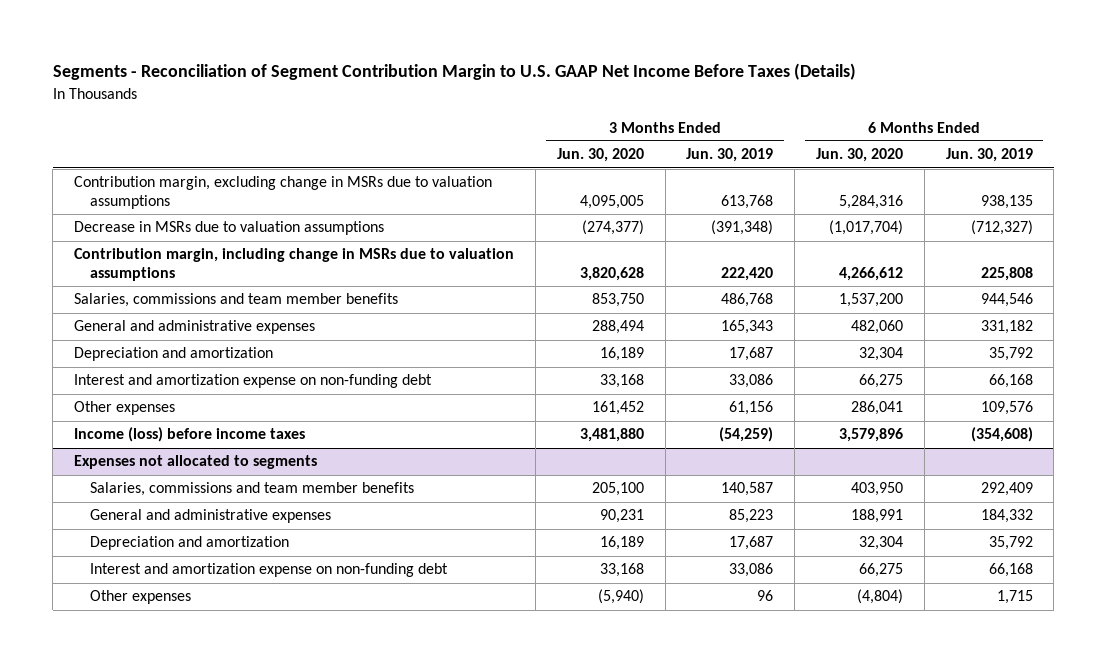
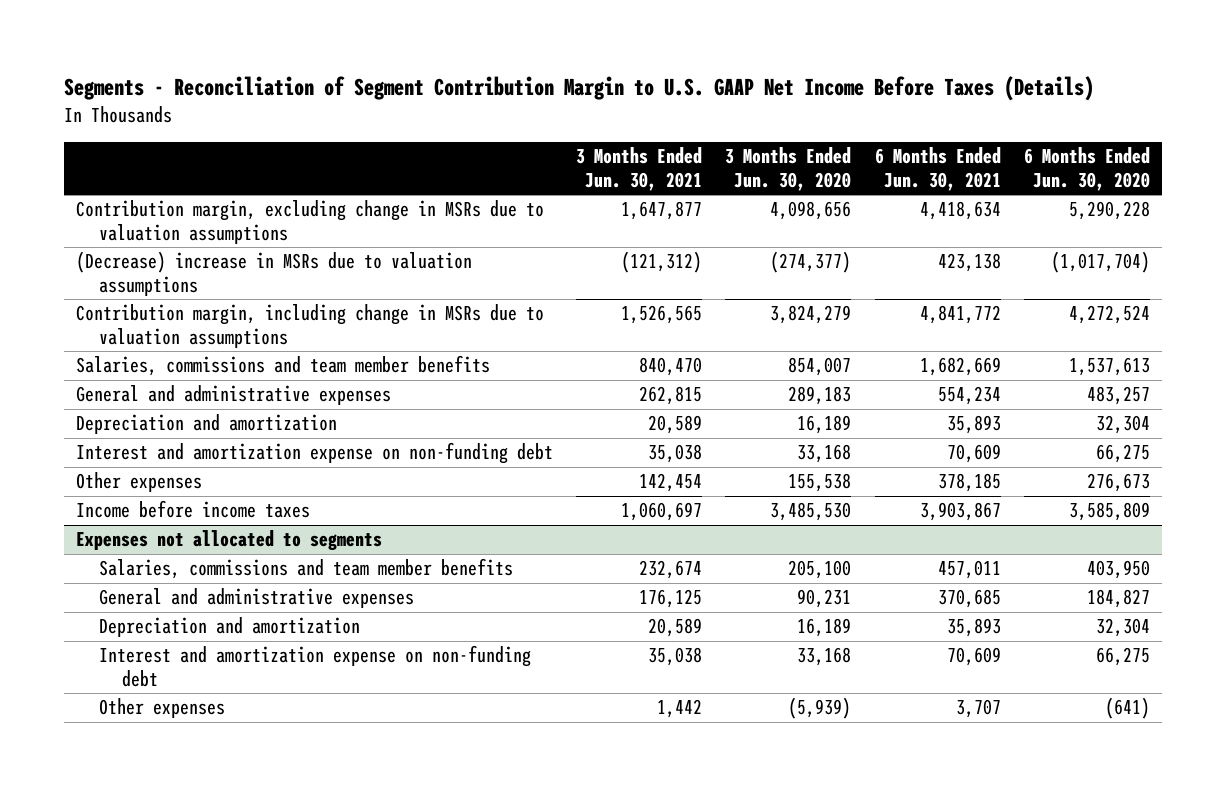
- | 3 Months Ended Jun. 30, 2020 | 3 Months Ended Jun. 30, 2019 | 6 Months Ended Jun. 30, 2020 | 6 Months Ended Jun. 30, 2019
+ | 3 Months Ended Jun. 30, 2021 | 3 Months Ended Jun. 30, 2020 | 6 Months Ended Jun. 30, 2021 | 6 Months Ended Jun. 30, 2020
- Contribution margin, excluding change in MSRs due to valuation assumptions | 4,095,005 | 613,768 | 5,284,316 | 938,135
- Decrease in MSRs due to valuation assumptions | (274,377) | (391,348) | (1,017,704) | (712,327)
- Contribution margin, including change in MSRs due to valuation assumptions | 3,820,628 | 222,420 | 4,266,612 | 225,808
- Salaries, commissions and team member benefits | 853,750 | 486,768 | 1,537,200 | 944,546
- General and administrative expenses | 288,494 | 165,343 | 482,060 | 331,182
+ Contribution margin, excluding change in MSRs due to valuation assumptions | 1,647,877 | 4,098,656 | 4,418,634 | 5,290,228
+ (Decrease) increase in MSRs due to valuation assumptions | (121,312) | (274,377) | 423,138 | (1,017,704)
+ Contribution margin, including change in MSRs due to valuation assumptions | 1,526,565 | 3,824,279 | 4,841,772 | 4,272,524
+ Salaries, commissions and team member benefits | 840,470 | 854,007 | 1,682,669 | 1,537,613
+ General and administrative expenses | 262,815 | 289,183 | 554,234 | 483,257
- Other expenses | 161,452 | 61,156 | 286,041 | 109,576
- Income (loss) before income taxes | 3,481,880 | (54,259) | 3,579,896 | (354,608)
+ Other expenses | 142,454 | 155,538 | 378,185 | 276,673
+ Income before income taxes | 1,060,697 | 3,485,530 | 3,903,867 | 3,585,809
@ Expenses not allocated to segments
- General and administrative expenses | 90,231 | 85,223 | 188,991 | 184,332
+ General and administrative expenses | 176,125 | 90,231 | 370,685 | 184,827
- Other expenses | (5,940) | 96 | (4,804) | 1,715
+ Other expenses | 1,442 | (5,939) | 3,707 | (641)

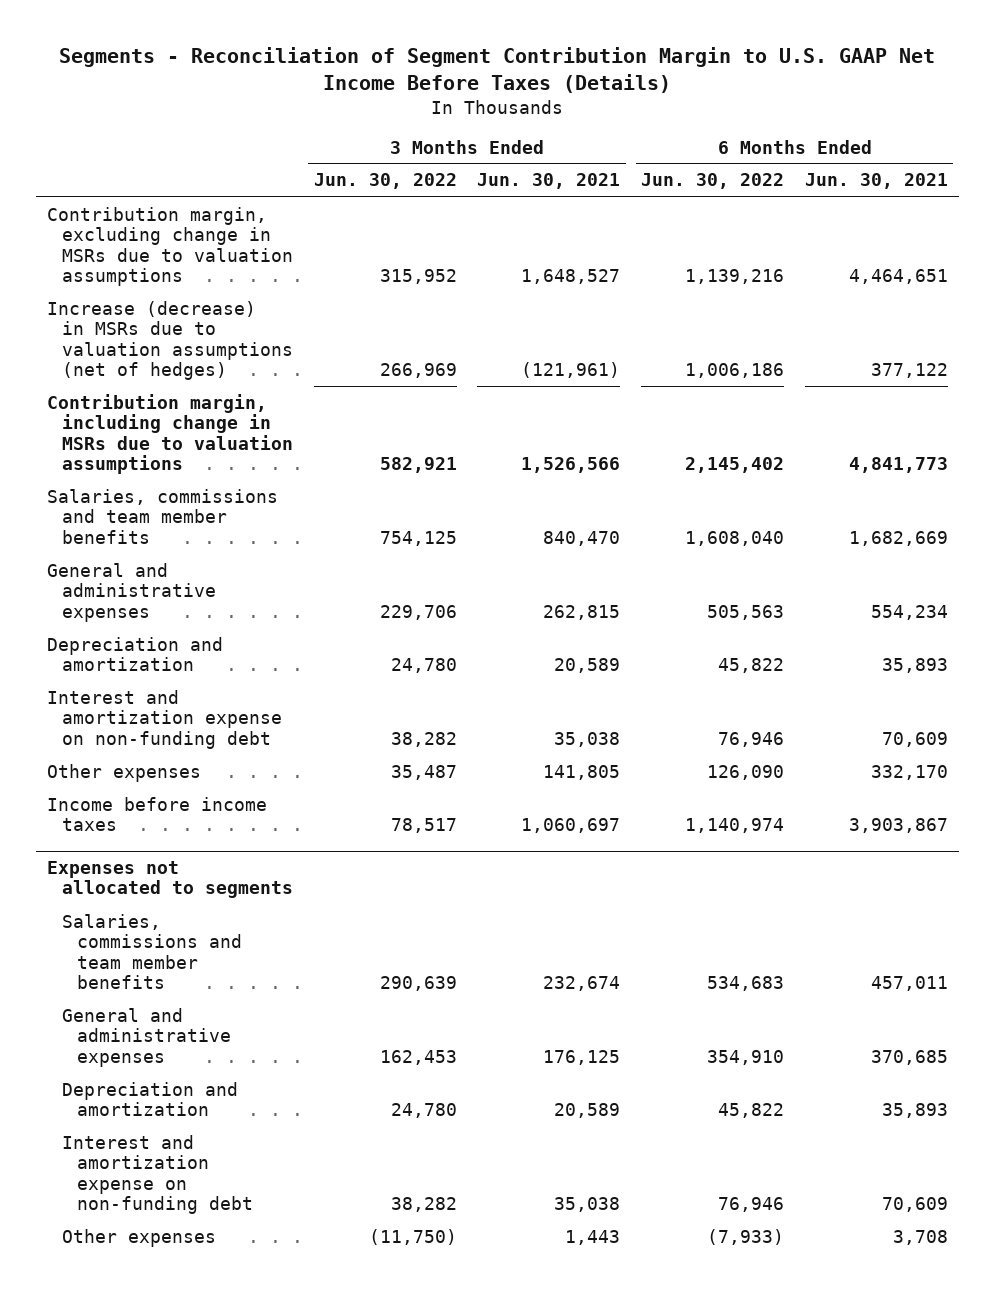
- | 3 Months Ended Jun. 30, 2021 | 3 Months Ended Jun. 30, 2020 | 6 Months Ended Jun. 30, 2021 | 6 Months Ended Jun. 30, 2020
+ | 3 Months Ended Jun. 30, 2022 | 3 Months Ended Jun. 30, 2021 | 6 Months Ended Jun. 30, 2022 | 6 Months Ended Jun. 30, 2021
- Contribution margin, excluding change in MSRs due to valuation assumptions | 1,647,877 | 4,098,656 | 4,418,634 | 5,290,228
- (Decrease) increase in MSRs due to valuation assumptions | (121,312) | (274,377) | 423,138 | (1,017,704)
- Contribution margin, including change in MSRs due to valuation assumptions | 1,526,565 | 3,824,279 | 4,841,772 | 4,272,524
+ Contribution margin, excluding change in MSRs due to valuation assumptions | 315,952 | 1,648,527 | 1,139,216 | 4,464,651
+ Increase (decrease) in MSRs due to valuation assumptions (net of hedges) | 266,969 | (121,961) | 1,006,186 | 377,122
+ Contribution margin, including change in MSRs due to valuation assumptions | 582,921 | 1,526,566 | 2,145,402 | 4,841,773
- Other expenses | 142,454 | 155,538 | 378,185 | 276,673
+ Other expenses | 35,487 | 141,805 | 126,090 | 332,170
@ Expenses not allocated to segments
- Other expenses | 1,442 | (5,939) | 3,707 | (641)
+ Other expenses | (11,750) | 1,443 | (7,933) | 3,708

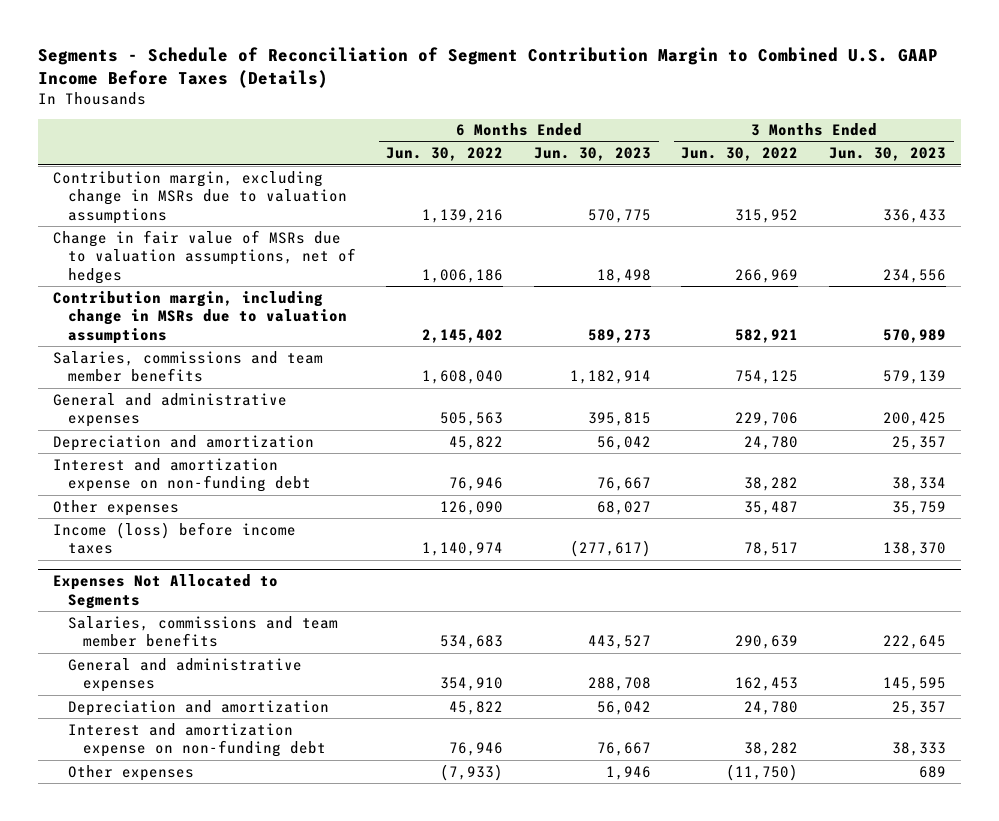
- Segments - Reconciliation of Segment Contribution Margin to U.S. GAAP Net Income Before Taxes (Details)
+ Segments - Schedule of Reconciliation of Segment Contribution Margin to Combined U.S. GAAP Income Before Taxes (Details)
- | 3 Months Ended Jun. 30, 2022 | 3 Months Ended Jun. 30, 2021 | 6 Months Ended Jun. 30, 2022 | 6 Months Ended Jun. 30, 2021
+ | 6 Months Ended Jun. 30, 2022 | 6 Months Ended Jun. 30, 2023 | 3 Months Ended Jun. 30, 2022 | 3 Months Ended Jun. 30, 2023
- Increase (decrease) in MSRs due to valuation assumptions (net of hedges) | 266,969 | (121,961) | 1,006,186 | 377,122
+ Change in fair value of MSRs due to valuation assumptions, net of hedges | 1,006,186 | 18,498 | 266,969 | 234,556
- Income before income taxes | 78,517 | 1,060,697 | 1,140,974 | 3,903,867
- Expenses not allocated to segments
+ Income (loss) before income taxes | 1,140,974 | (277,617) | 78,517 | 138,370
+ Expenses Not Allocated to Segments

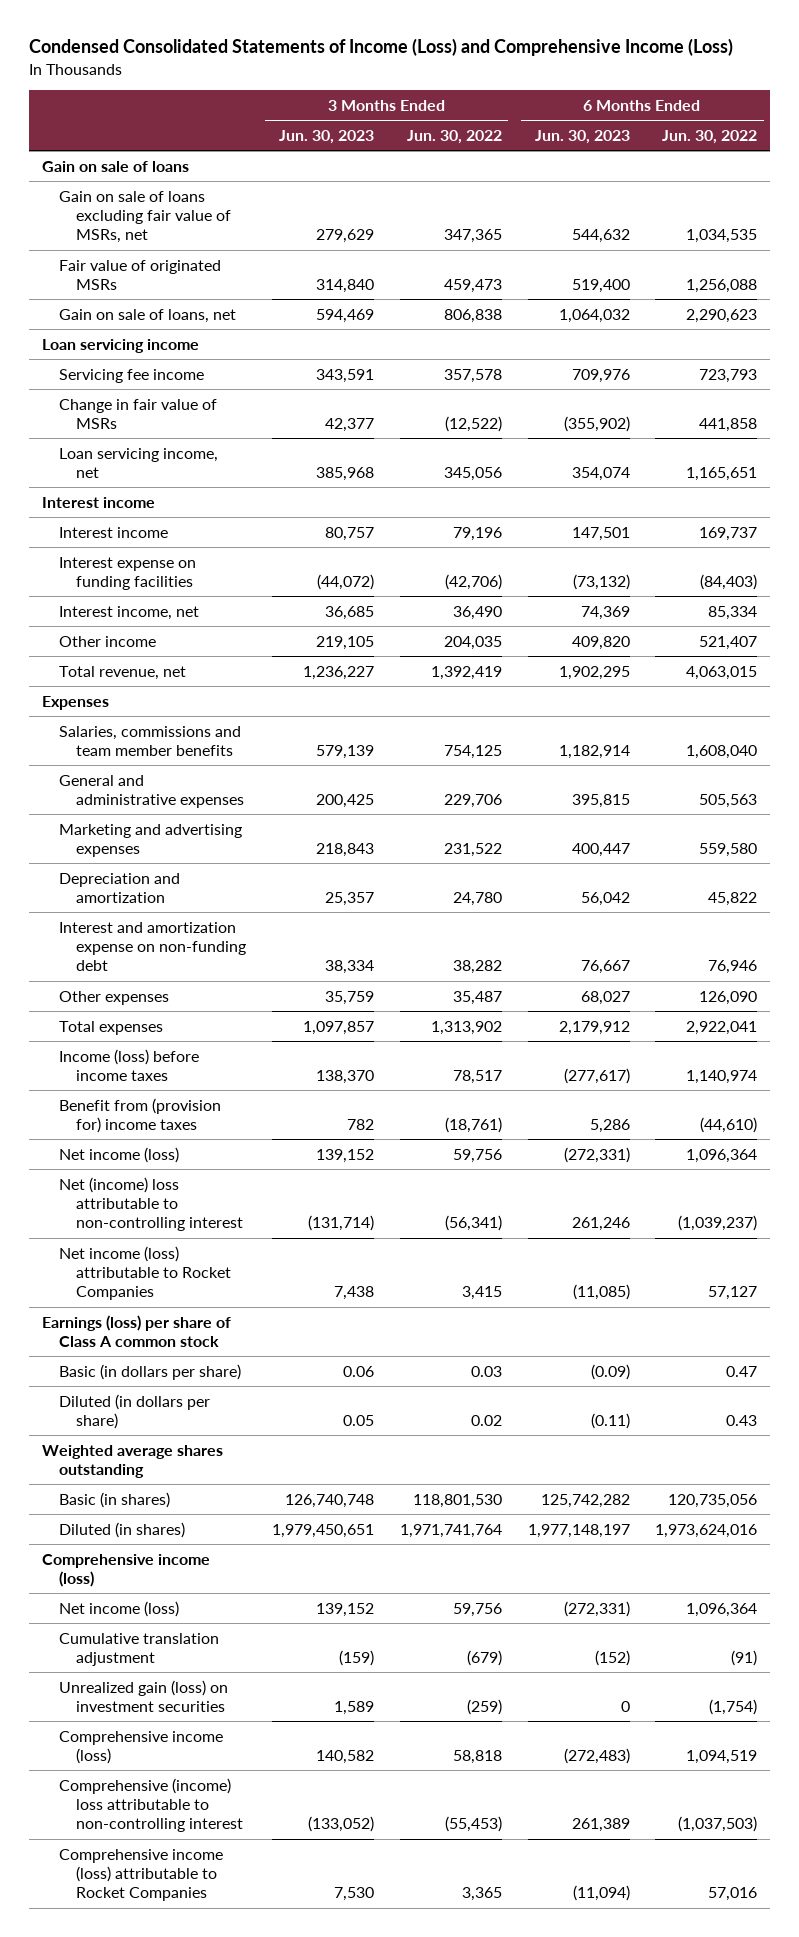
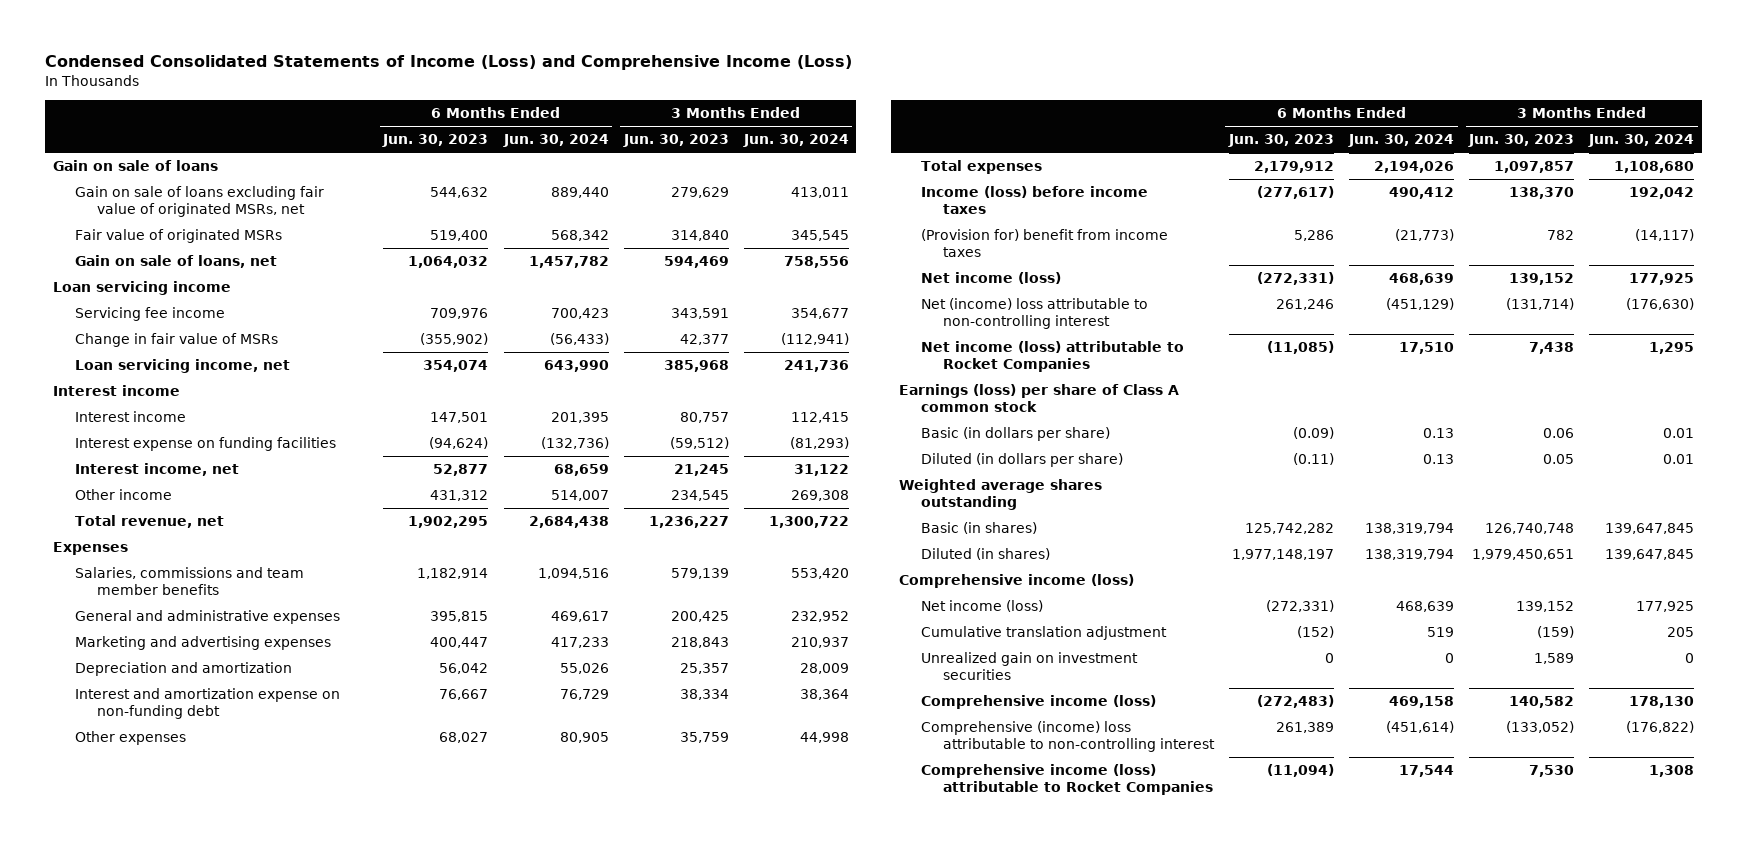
- | 3 Months Ended Jun. 30, 2023 | 3 Months Ended Jun. 30, 2022 | 6 Months Ended Jun. 30, 2023 | 6 Months Ended Jun. 30, 2022
+ | 6 Months Ended Jun. 30, 2023 | 6 Months Ended Jun. 30, 2024 | 3 Months Ended Jun. 30, 2023 | 3 Months Ended Jun. 30, 2024
- Gain on sale of loans excluding fair value of MSRs, net | 279,629 | 347,365 | 544,632 | 1,034,535
+ Gain on sale of loans excluding fair value of originated MSRs, net | 544,632 | 889,440 | 279,629 | 413,011
- Interest expense on funding facilities | (44,072) | (42,706) | (73,132) | (84,403)
- Interest income, net | 36,685 | 36,490 | 74,369 | 85,334
- Other income | 219,105 | 204,035 | 409,820 | 521,407
+ Interest expense on funding facilities | (94,624) | (132,736) | (59,512) | (81,293)
+ Interest income, net | 52,877 | 68,659 | 21,245 | 31,122
+ Other income | 431,312 | 514,007 | 234,545 | 269,308
- Benefit from (provision for) income taxes | 782 | (18,761) | 5,286 | (44,610)
+ (Provision for) benefit from income taxes | 5,286 | (21,773) | 782 | (14,117)
- Unrealized gain (loss) on investment securities | 1,589 | (259) | 0 | (1,754)
+ Unrealized gain on investment securities | 0 | 0 | 1,589 | 0

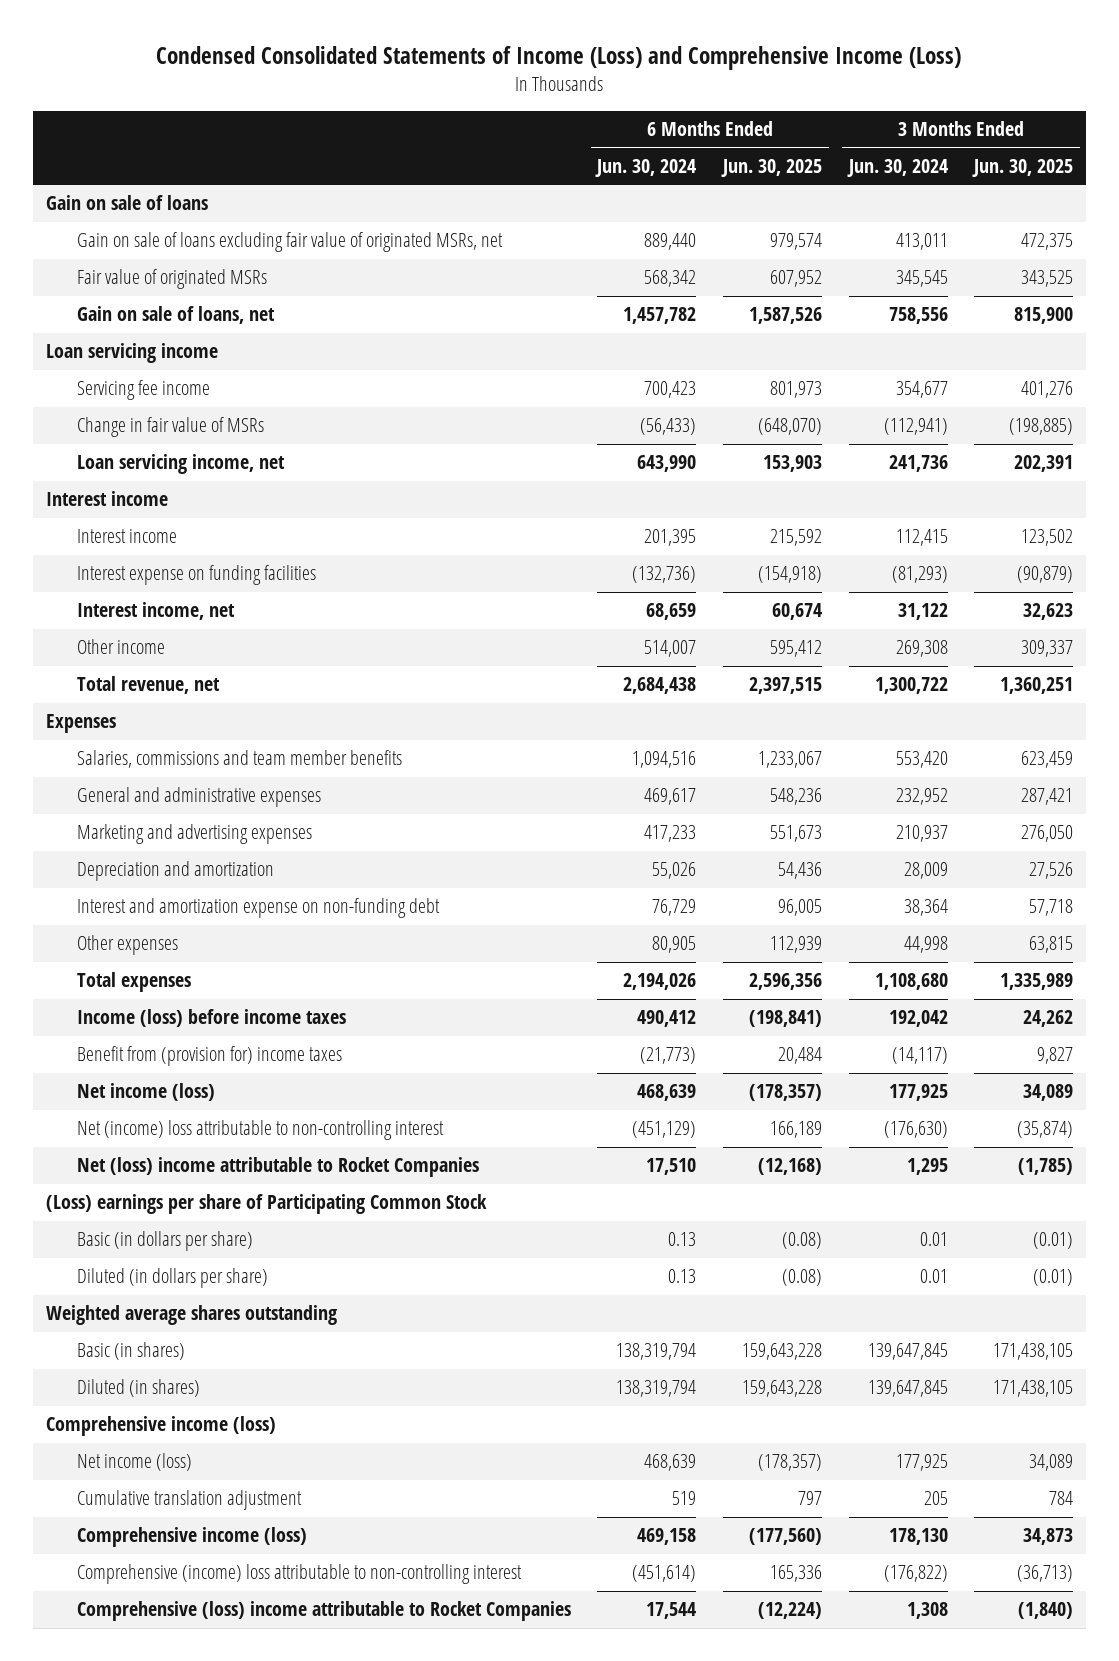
- | 6 Months Ended Jun. 30, 2023 | 6 Months Ended Jun. 30, 2024 | 3 Months Ended Jun. 30, 2023 | 3 Months Ended Jun. 30, 2024
+ | 6 Months Ended Jun. 30, 2024 | 6 Months Ended Jun. 30, 2025 | 3 Months Ended Jun. 30, 2024 | 3 Months Ended Jun. 30, 2025
- (Provision for) benefit from income taxes | 5,286 | (21,773) | 782 | (14,117)
+ Benefit from (provision for) income taxes | (21,773) | 20,484 | (14,117) | 9,827
- Net income (loss) attributable to Rocket Companies | (11,085) | 17,510 | 7,438 | 1,295
- Earnings (loss) per share of Class A common stock
+ Net (loss) income attributable to Rocket Companies | 17,510 | (12,168) | 1,295 | (1,785)
+ (Loss) earnings per share of Participating Common Stock
- Unrealized gain on investment securities | 0 | 0 | 1,589 | 0
- Comprehensive income (loss) attributable to Rocket Companies | (11,094) | 17,544 | 7,530 | 1,308
+ Comprehensive (loss) income attributable to Rocket Companies | 17,544 | (12,224) | 1,308 | (1,840)

